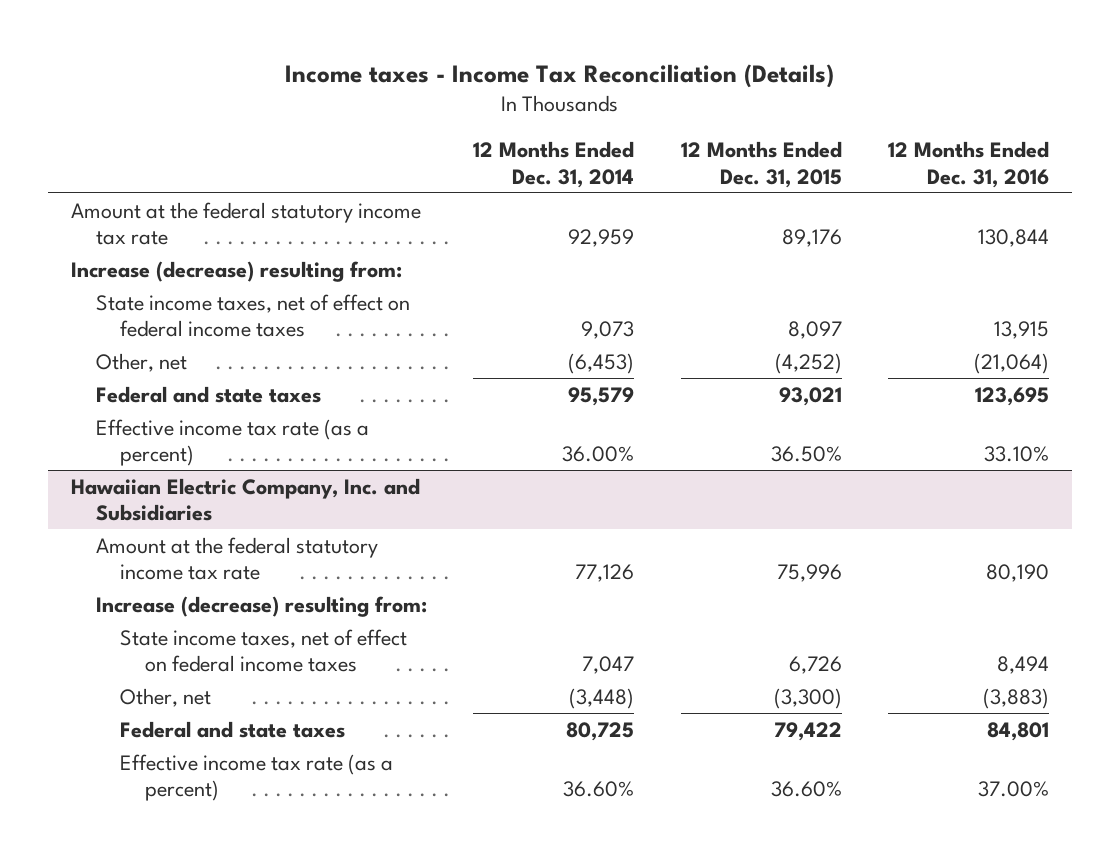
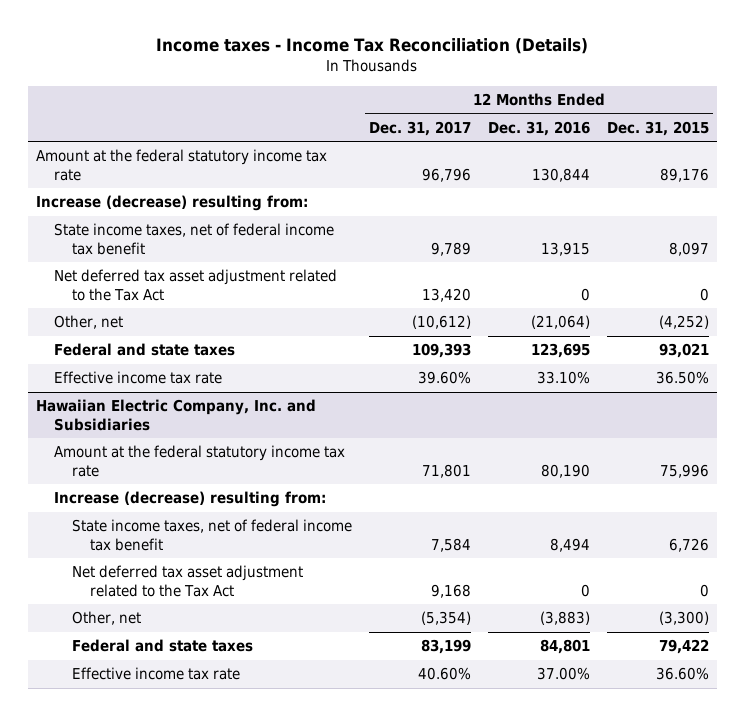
- | 12 Months Ended Dec. 31, 2014 | 12 Months Ended Dec. 31, 2015 | 12 Months Ended Dec. 31, 2016
+ | 12 Months Ended Dec. 31, 2017 | 12 Months Ended Dec. 31, 2016 | 12 Months Ended Dec. 31, 2015
- State income taxes, net of effect on federal income taxes | 9,073 | 8,097 | 13,915
+ State income taxes, net of federal income tax benefit | 9,789 | 13,915 | 8,097
+ Net deferred tax asset adjustment related to the Tax Act | 13,420 | 0 | 0
- Effective income tax rate (as a percent) | 36.00% | 36.50% | 33.10%
+ Effective income tax rate | 39.60% | 33.10% | 36.50%
@ Hawaiian Electric Company, Inc. and Subsidiaries
- State income taxes, net of effect on federal income taxes | 7,047 | 6,726 | 8,494
+ State income taxes, net of federal income tax benefit | 7,584 | 8,494 | 6,726
+ Net deferred tax asset adjustment related to the Tax Act | 9,168 | 0 | 0
- Effective income tax rate (as a percent) | 36.60% | 36.60% | 37.00%
+ Effective income tax rate | 40.60% | 37.00% | 36.60%

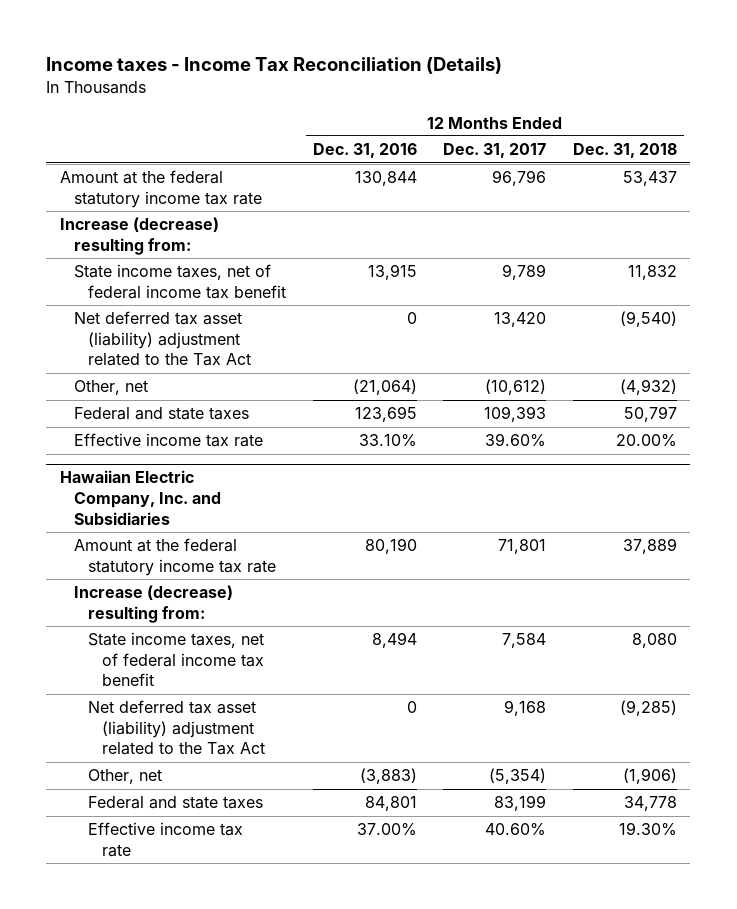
- | 12 Months Ended Dec. 31, 2017 | 12 Months Ended Dec. 31, 2016 | 12 Months Ended Dec. 31, 2015
+ | 12 Months Ended Dec. 31, 2016 | 12 Months Ended Dec. 31, 2017 | 12 Months Ended Dec. 31, 2018
- Net deferred tax asset adjustment related to the Tax Act | 13,420 | 0 | 0
+ Net deferred tax asset (liability) adjustment related to the Tax Act | 0 | 13,420 | (9,540)
@ Hawaiian Electric Company, Inc. and Subsidiaries
- Net deferred tax asset adjustment related to the Tax Act | 9,168 | 0 | 0
+ Net deferred tax asset (liability) adjustment related to the Tax Act | 0 | 9,168 | (9,285)

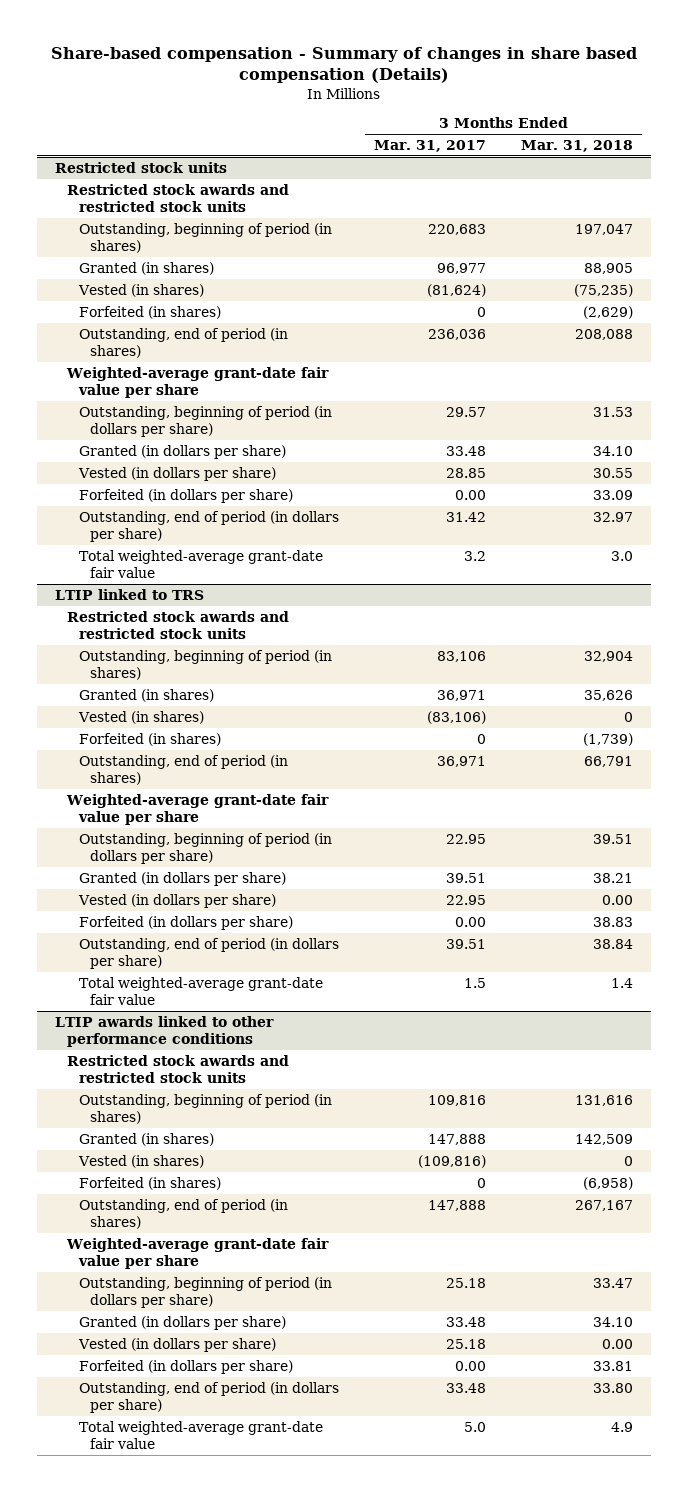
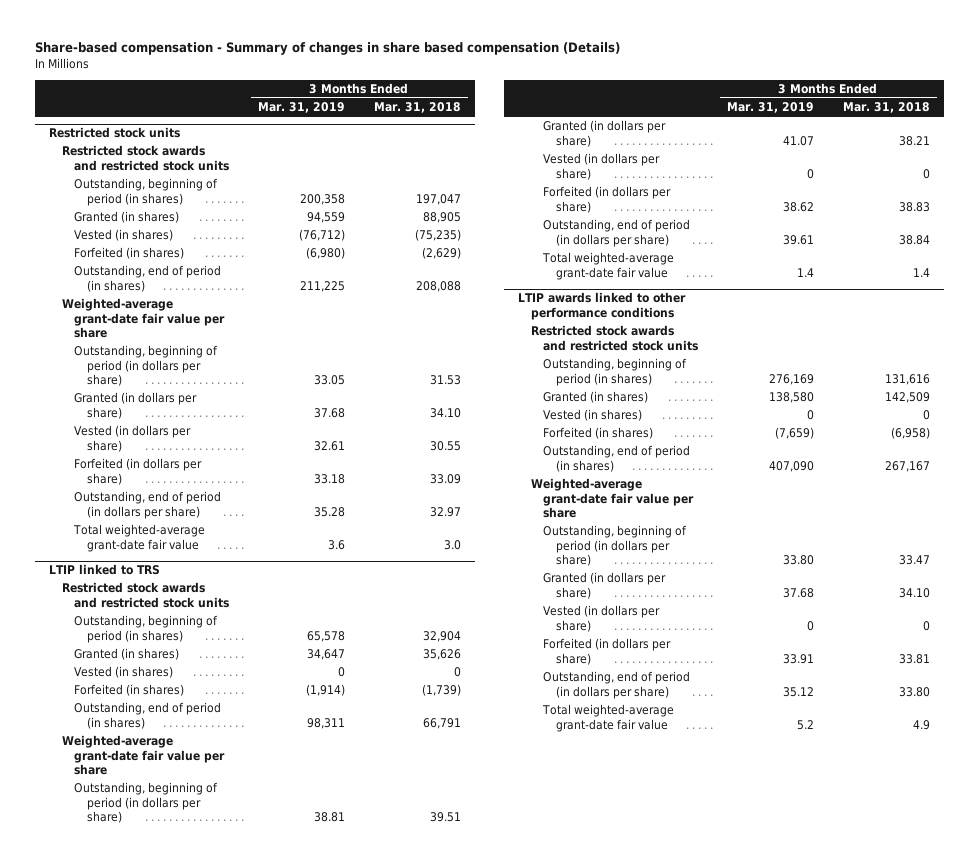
- | 3 Months Ended Mar. 31, 2017 | 3 Months Ended Mar. 31, 2018
+ | 3 Months Ended Mar. 31, 2019 | 3 Months Ended Mar. 31, 2018
@ LTIP linked to TRS
- Vested (in dollars per share) | 22.95 | 0.00
+ Vested (in dollars per share) | 0 | 0
@ LTIP awards linked to other performance conditions
- Vested (in dollars per share) | 25.18 | 0.00
+ Vested (in dollars per share) | 0 | 0

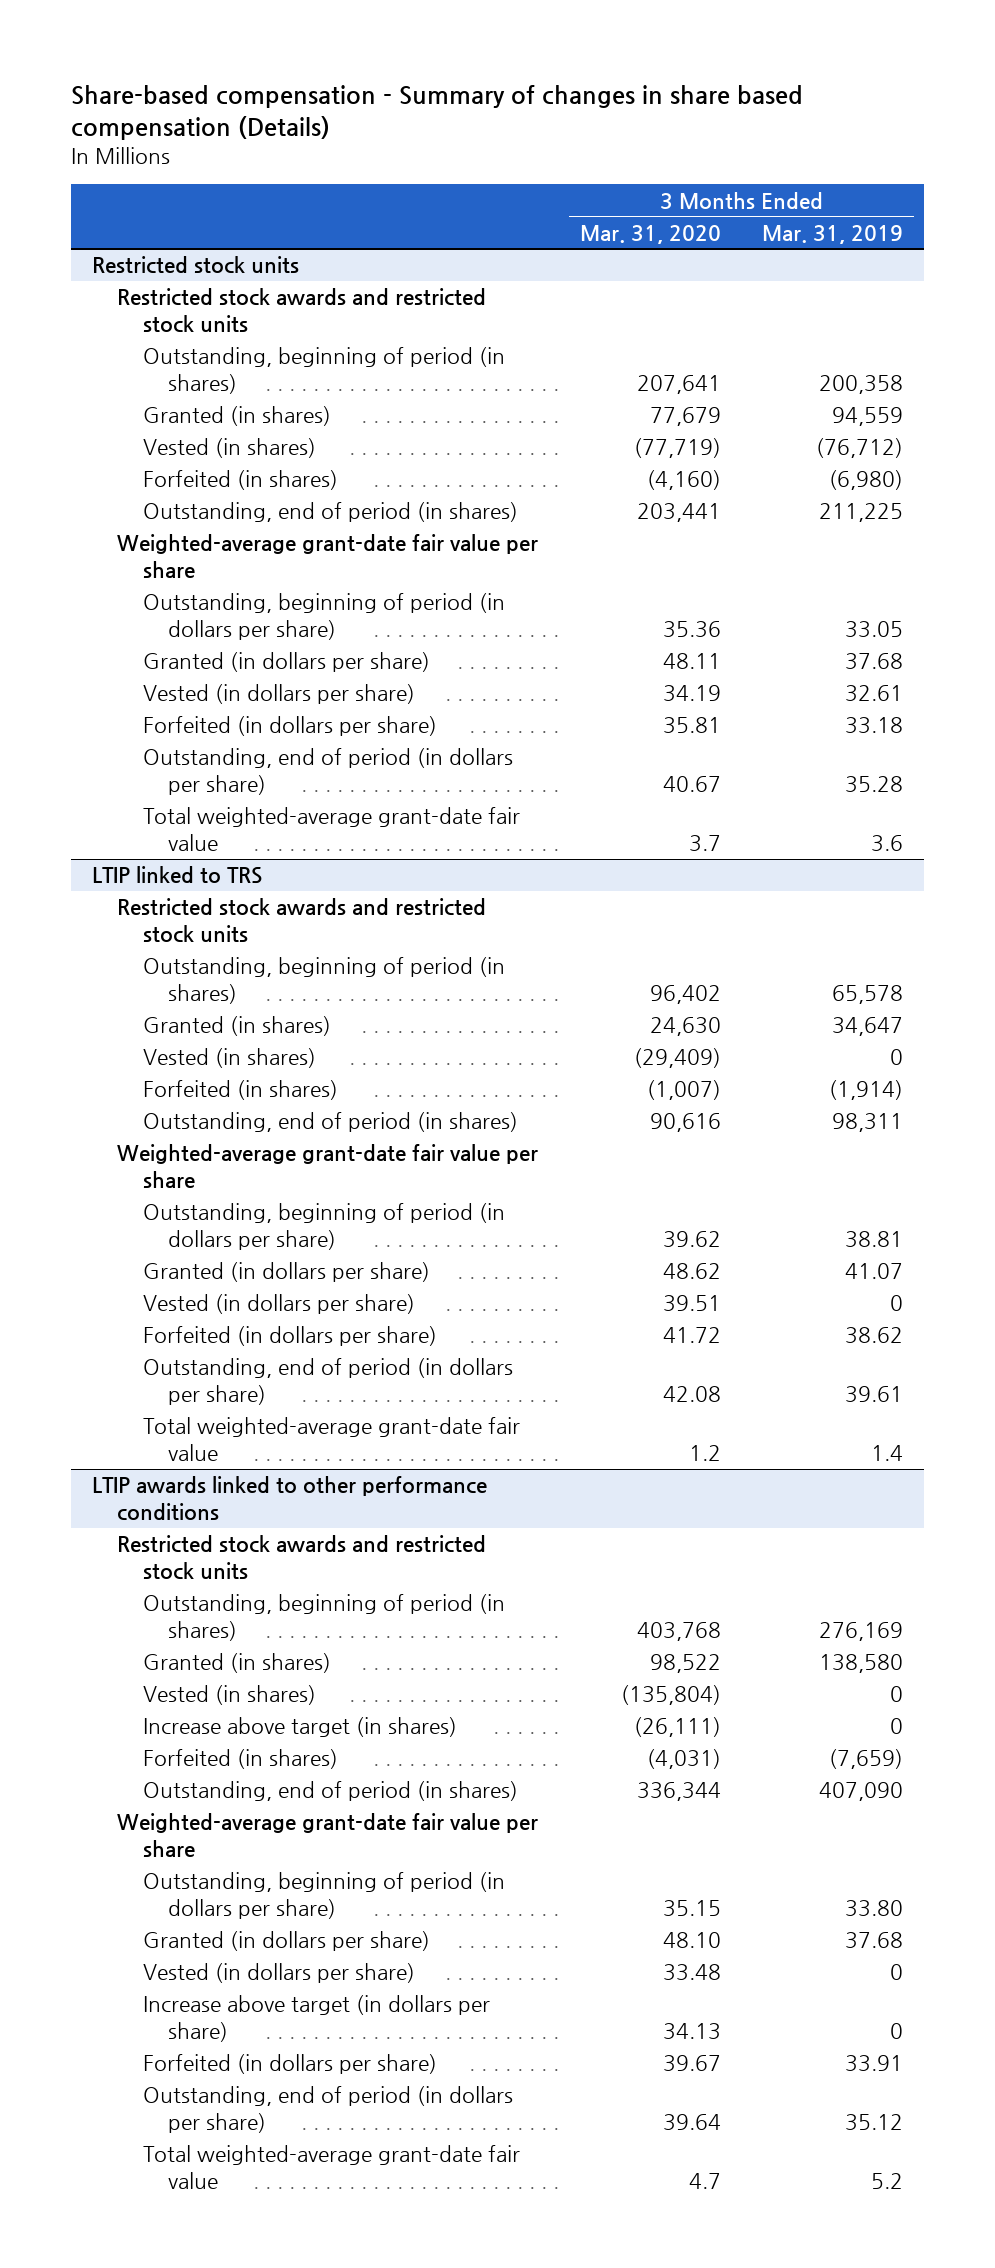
- | 3 Months Ended Mar. 31, 2019 | 3 Months Ended Mar. 31, 2018
+ | 3 Months Ended Mar. 31, 2020 | 3 Months Ended Mar. 31, 2019
@ LTIP awards linked to other performance conditions
+ Increase above target (in shares) | (26,111) | 0
+ Increase above target (in dollars per share) | 34.13 | 0

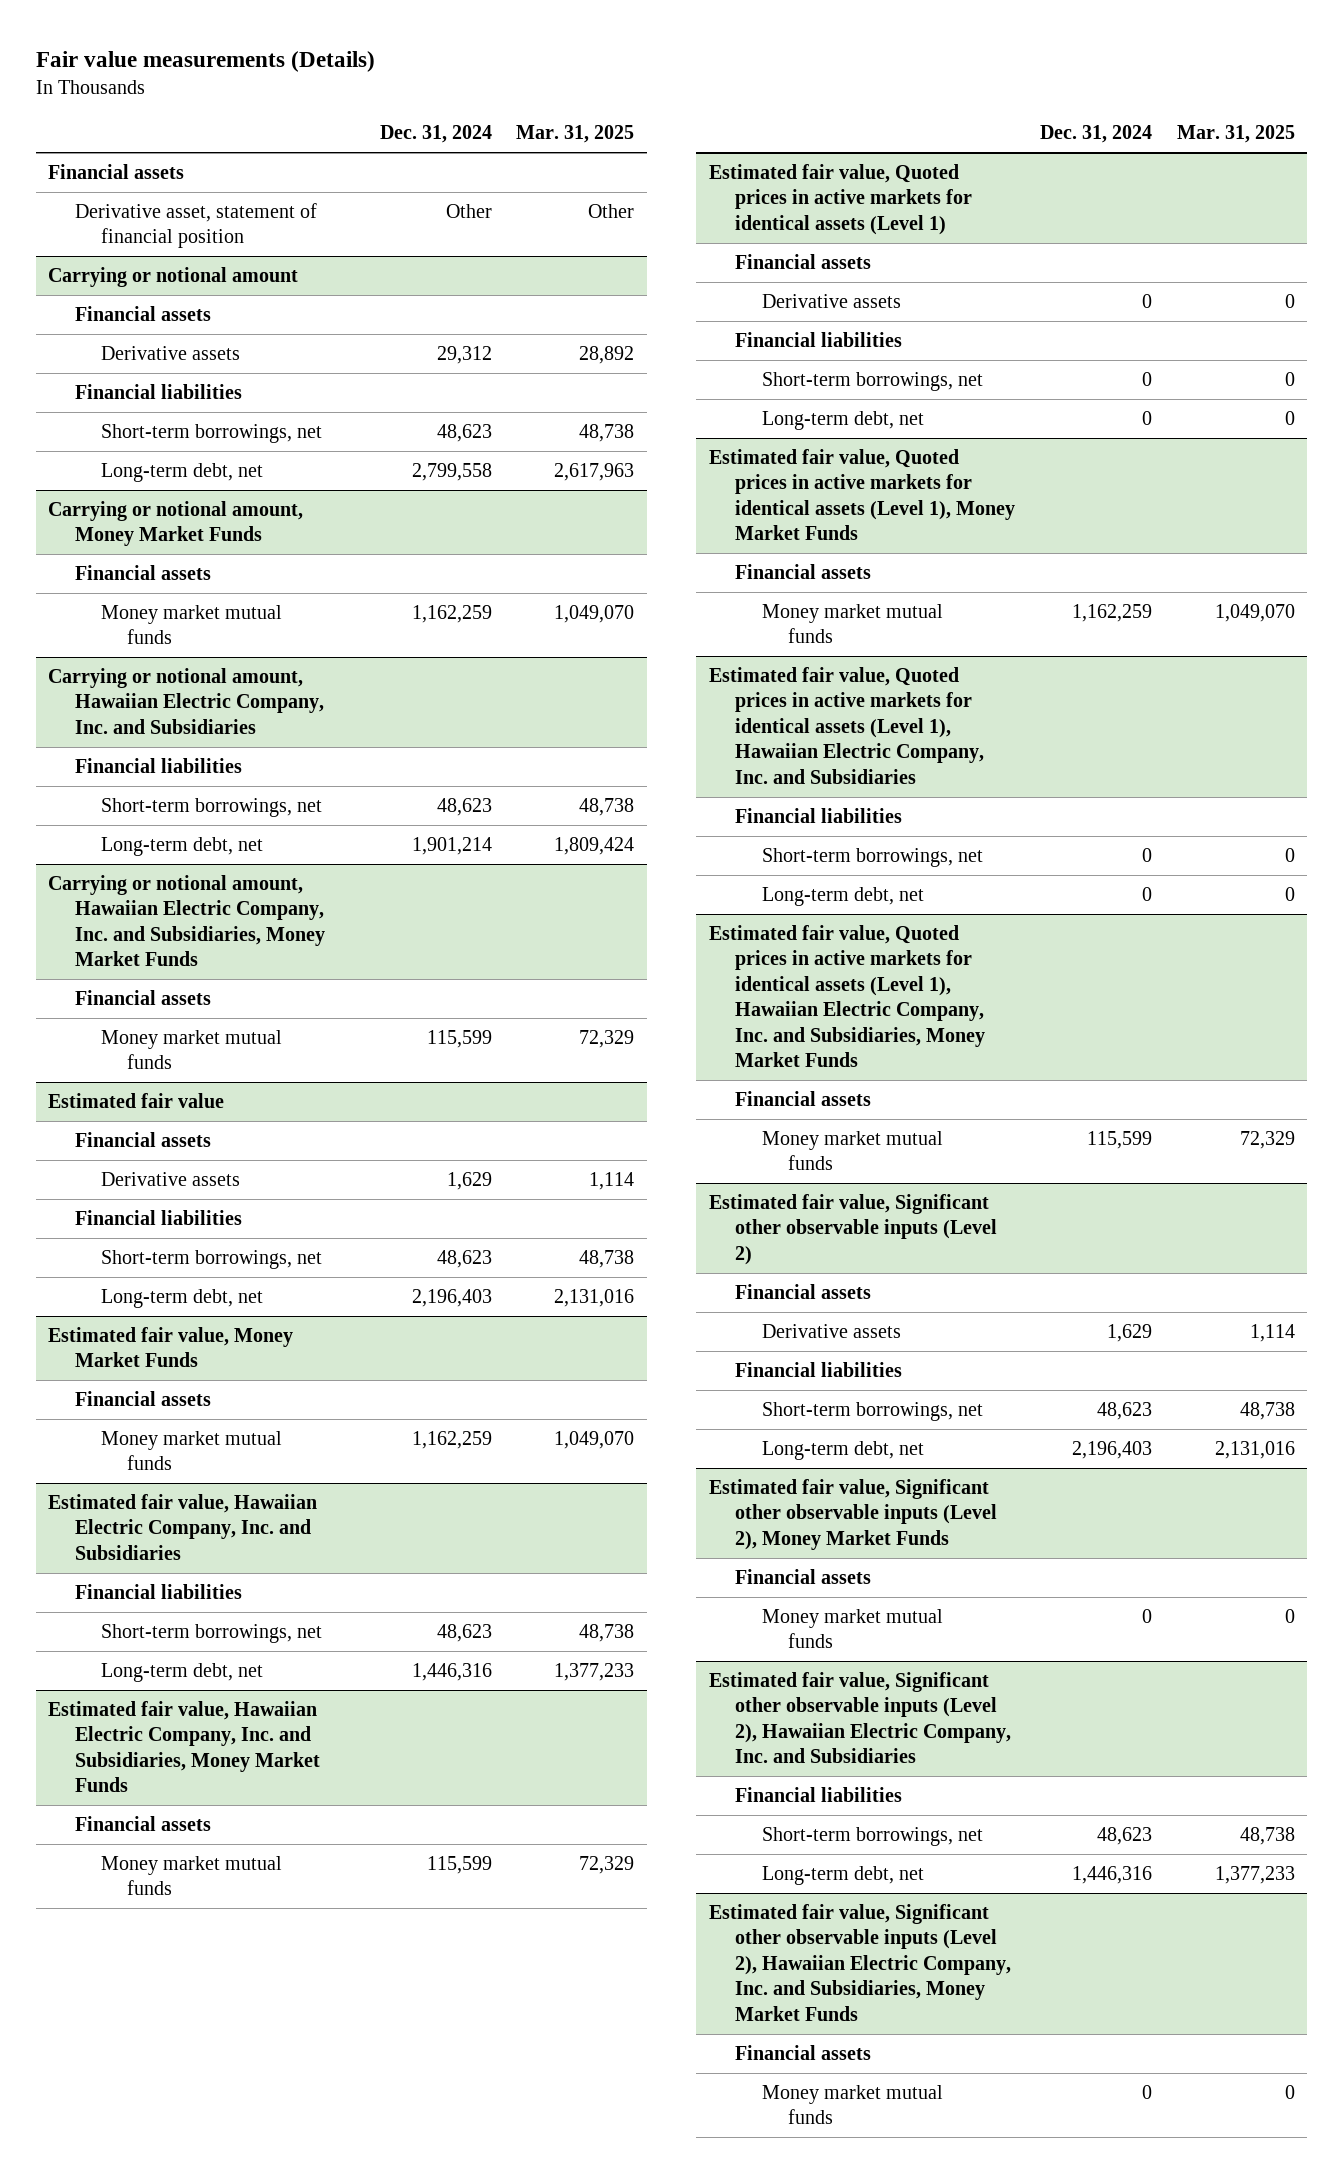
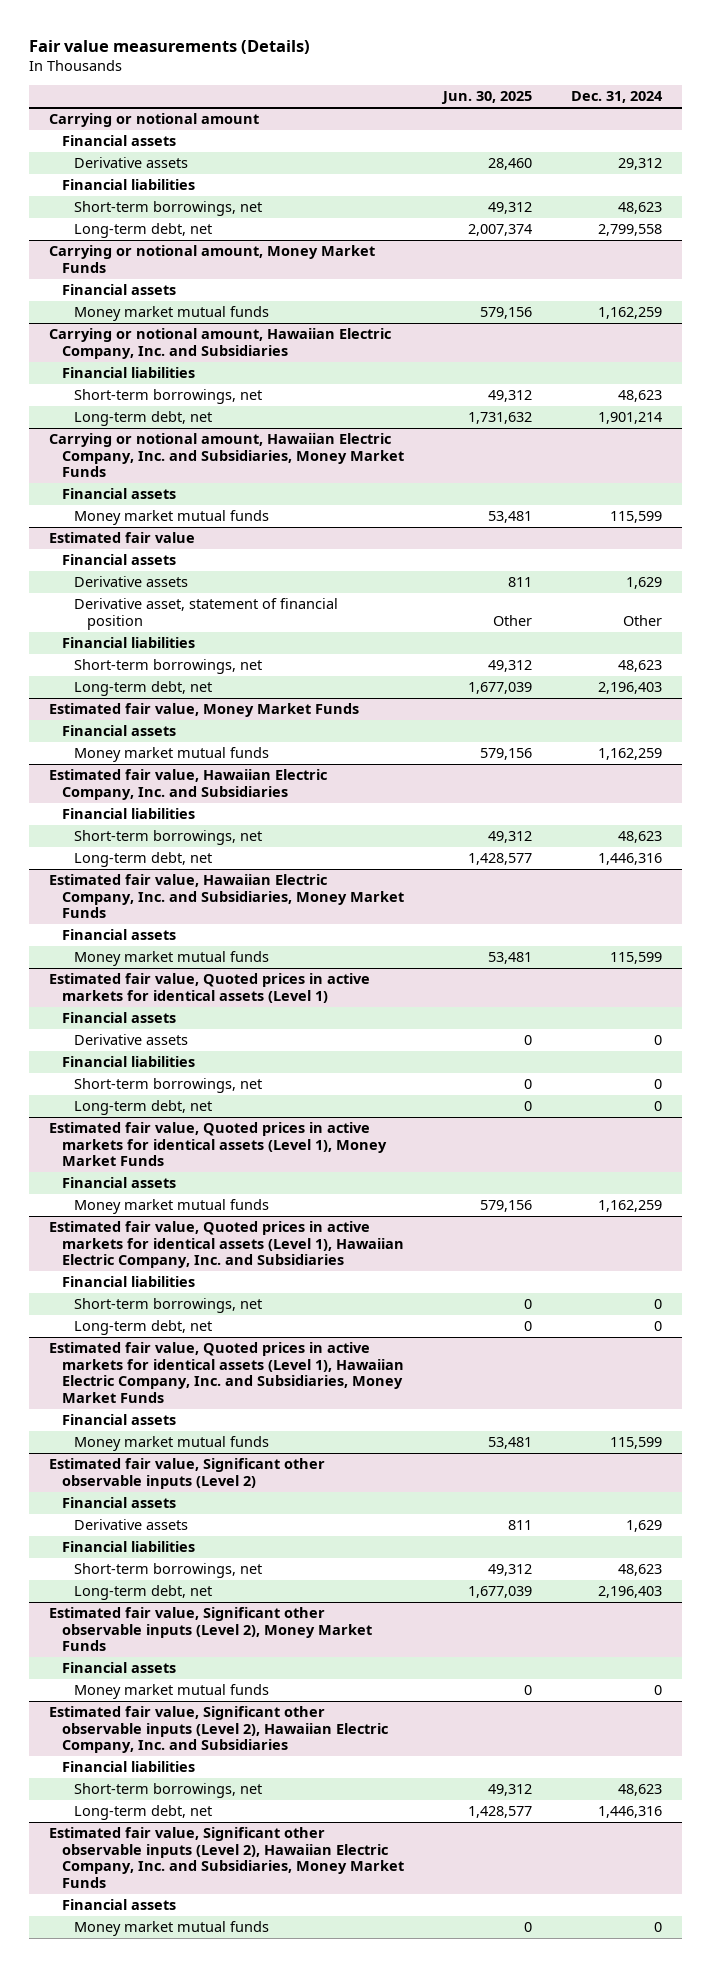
- | Dec. 31, 2024 | Mar. 31, 2025
+ | Jun. 30, 2025 | Dec. 31, 2024
- Financial assets
- Derivative asset, statement of financial position | Other | Other
@ Estimated fair value
+ Derivative asset, statement of financial position | Other | Other

